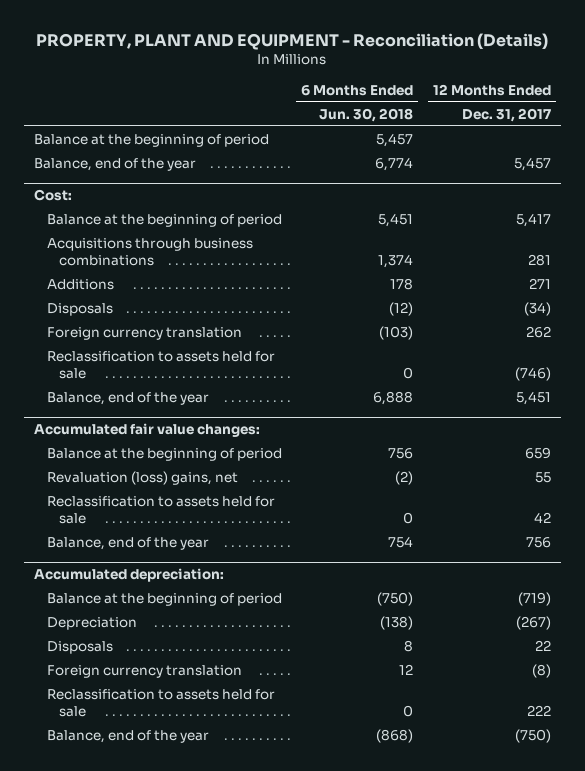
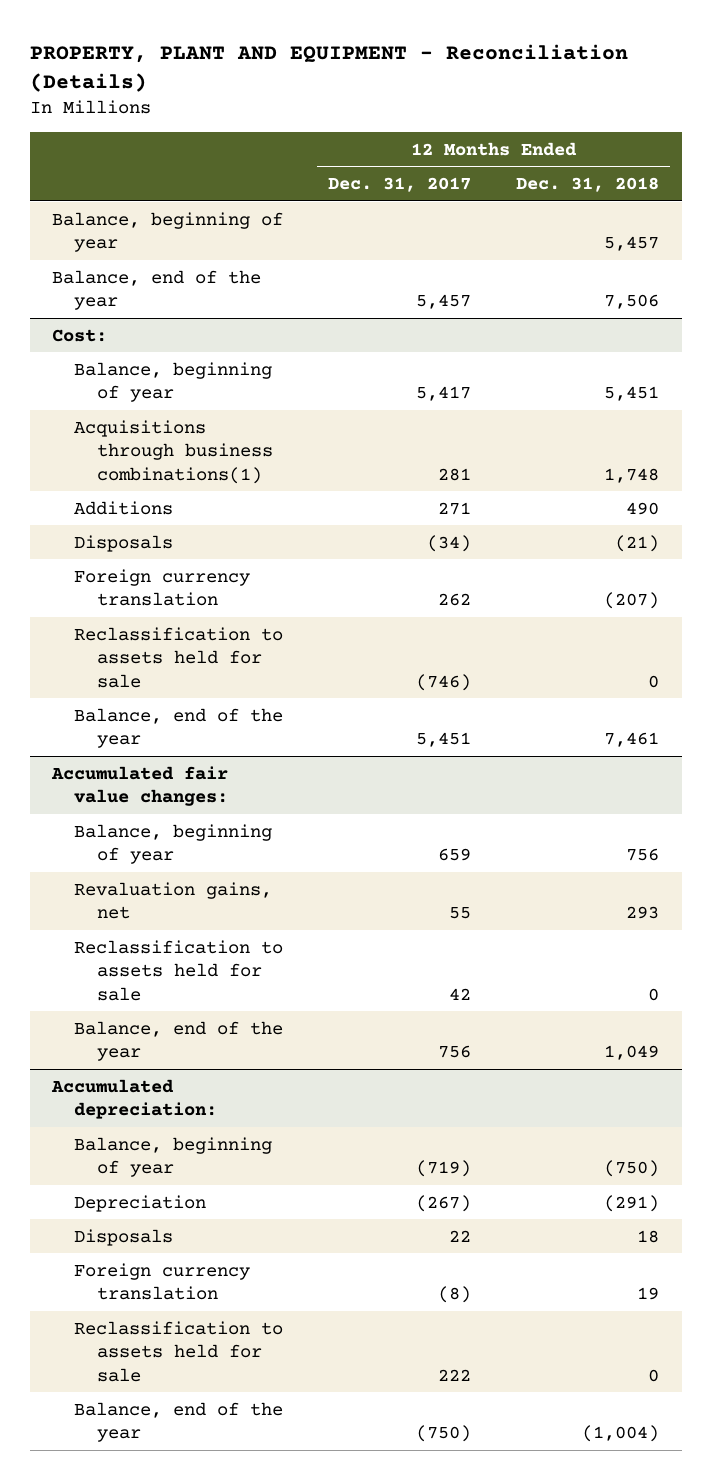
- | 6 Months Ended Jun. 30, 2018 | 12 Months Ended Dec. 31, 2017
+ | 12 Months Ended Dec. 31, 2017 | 12 Months Ended Dec. 31, 2018
- Balance at the beginning of period | 5,457 |
+ Balance, beginning of year | | 5,457
@ Cost:
- Balance at the beginning of period | 5,451 | 5,417
- Acquisitions through business combinations | 1,374 | 281
+ Balance, beginning of year | 5,417 | 5,451
+ Acquisitions through business combinations(1) | 281 | 1,748
@ Accumulated fair value changes:
- Balance at the beginning of period | 756 | 659
- Revaluation (loss) gains, net | (2) | 55
+ Balance, beginning of year | 659 | 756
+ Revaluation gains, net | 55 | 293
@ Accumulated depreciation:
- Balance at the beginning of period | (750) | (719)
+ Balance, beginning of year | (719) | (750)

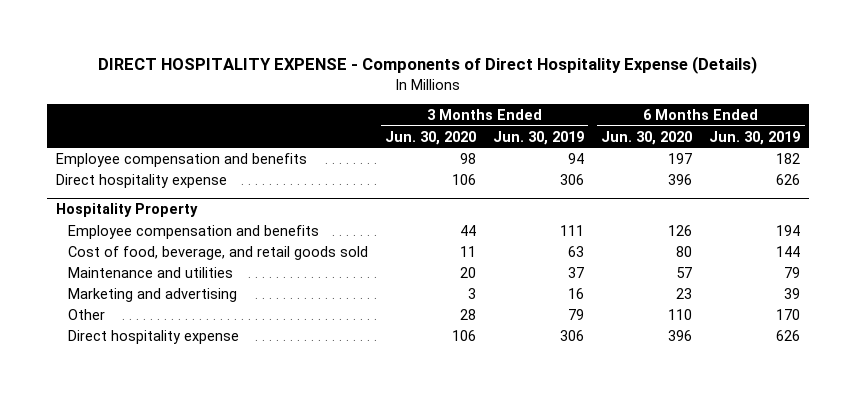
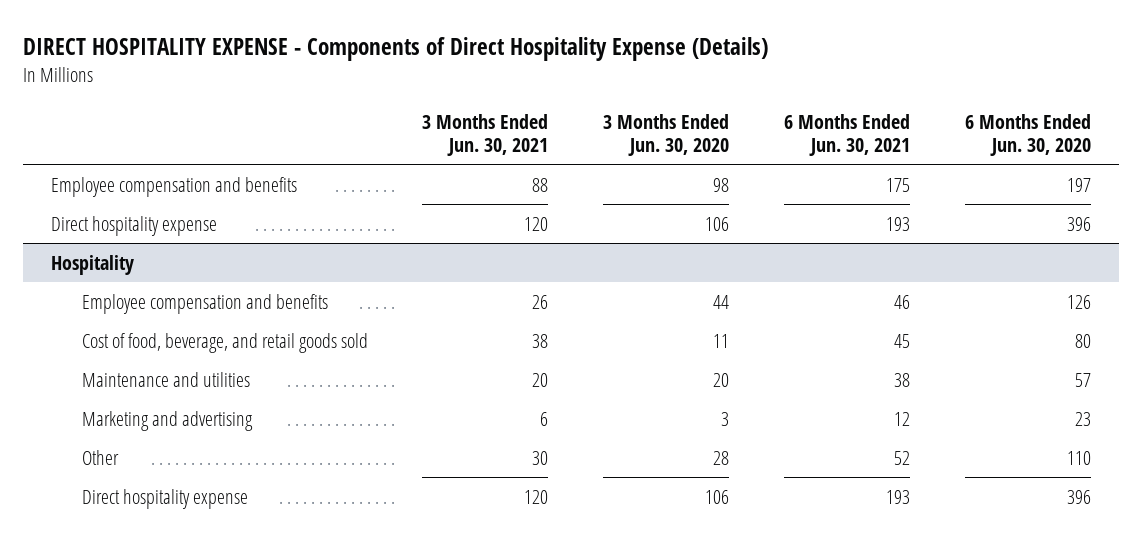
- | 3 Months Ended Jun. 30, 2020 | 3 Months Ended Jun. 30, 2019 | 6 Months Ended Jun. 30, 2020 | 6 Months Ended Jun. 30, 2019
+ | 3 Months Ended Jun. 30, 2021 | 3 Months Ended Jun. 30, 2020 | 6 Months Ended Jun. 30, 2021 | 6 Months Ended Jun. 30, 2020
- Hospitality Property
+ Hospitality

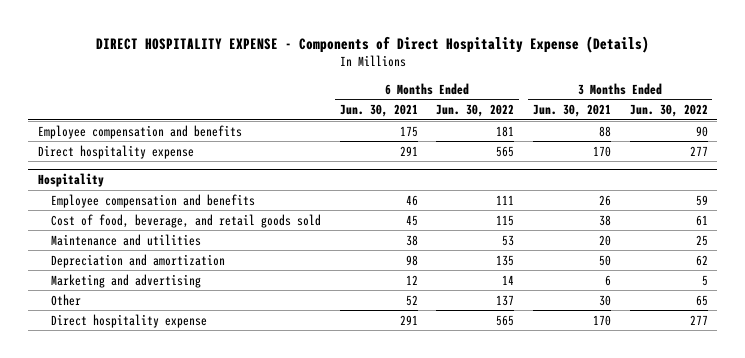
- | 3 Months Ended Jun. 30, 2021 | 3 Months Ended Jun. 30, 2020 | 6 Months Ended Jun. 30, 2021 | 6 Months Ended Jun. 30, 2020
+ | 6 Months Ended Jun. 30, 2021 | 6 Months Ended Jun. 30, 2022 | 3 Months Ended Jun. 30, 2021 | 3 Months Ended Jun. 30, 2022
- Direct hospitality expense | 120 | 106 | 193 | 396
+ Direct hospitality expense | 291 | 565 | 170 | 277
@ Hospitality
+ Depreciation and amortization | 98 | 135 | 50 | 62
- Direct hospitality expense | 120 | 106 | 193 | 396
+ Direct hospitality expense | 291 | 565 | 170 | 277

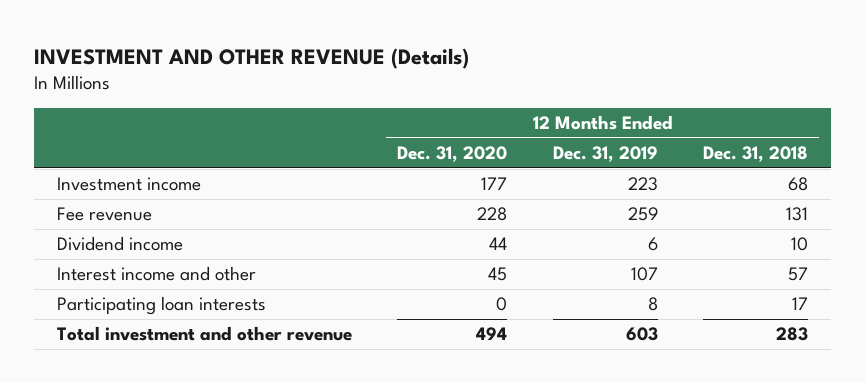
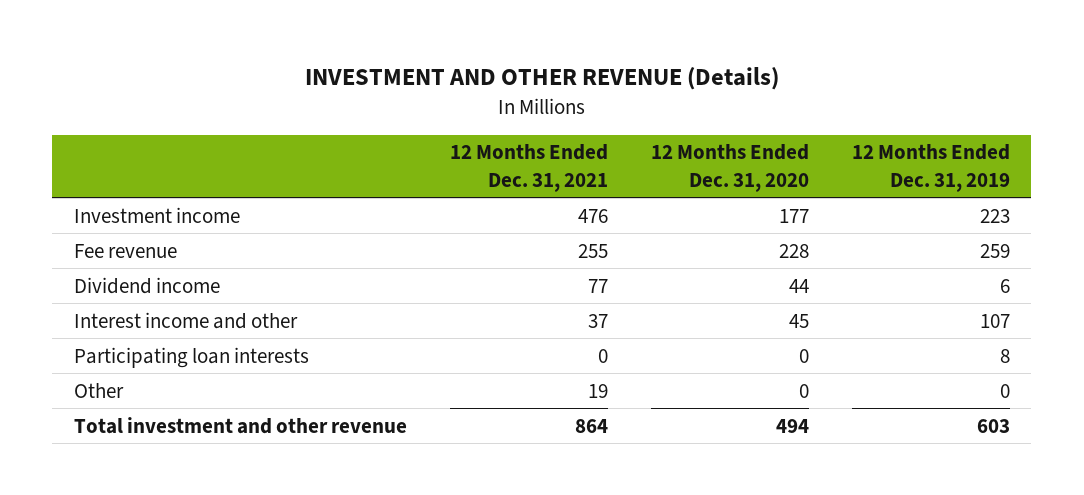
- | 12 Months Ended Dec. 31, 2020 | 12 Months Ended Dec. 31, 2019 | 12 Months Ended Dec. 31, 2018
+ | 12 Months Ended Dec. 31, 2021 | 12 Months Ended Dec. 31, 2020 | 12 Months Ended Dec. 31, 2019
+ Other | 19 | 0 | 0

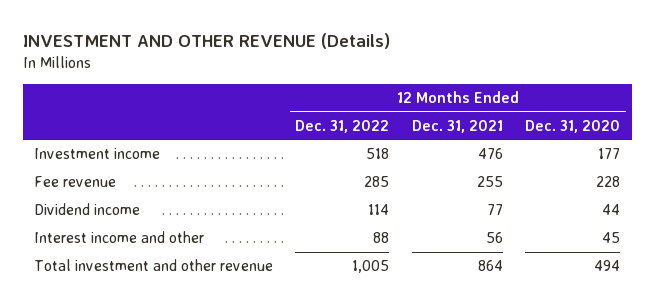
- | 12 Months Ended Dec. 31, 2021 | 12 Months Ended Dec. 31, 2020 | 12 Months Ended Dec. 31, 2019
+ | 12 Months Ended Dec. 31, 2022 | 12 Months Ended Dec. 31, 2021 | 12 Months Ended Dec. 31, 2020
- Interest income and other | 37 | 45 | 107
- Participating loan interests | 0 | 0 | 8
- Other | 19 | 0 | 0
+ Interest income and other | 88 | 56 | 45

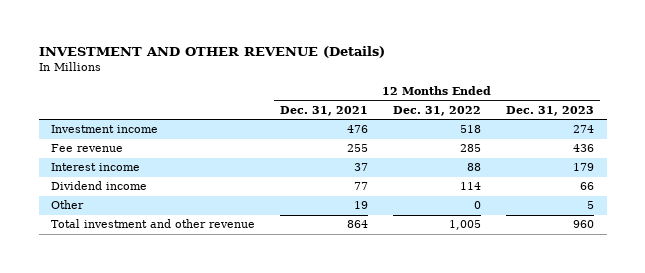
- | 12 Months Ended Dec. 31, 2022 | 12 Months Ended Dec. 31, 2021 | 12 Months Ended Dec. 31, 2020
+ | 12 Months Ended Dec. 31, 2021 | 12 Months Ended Dec. 31, 2022 | 12 Months Ended Dec. 31, 2023
+ Interest income | 37 | 88 | 179
- Interest income and other | 88 | 56 | 45
+ Other | 19 | 0 | 5

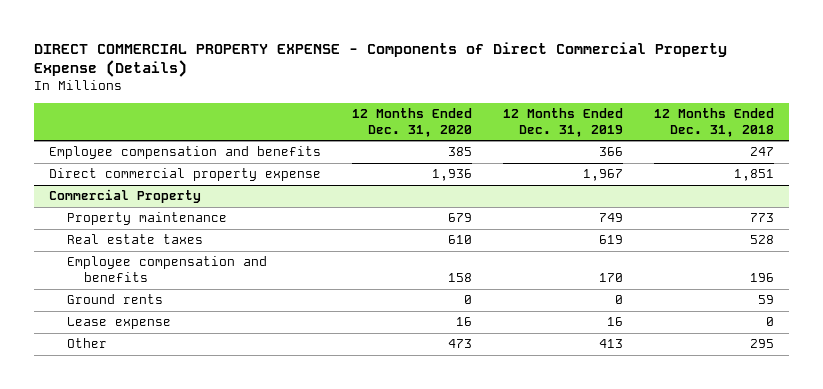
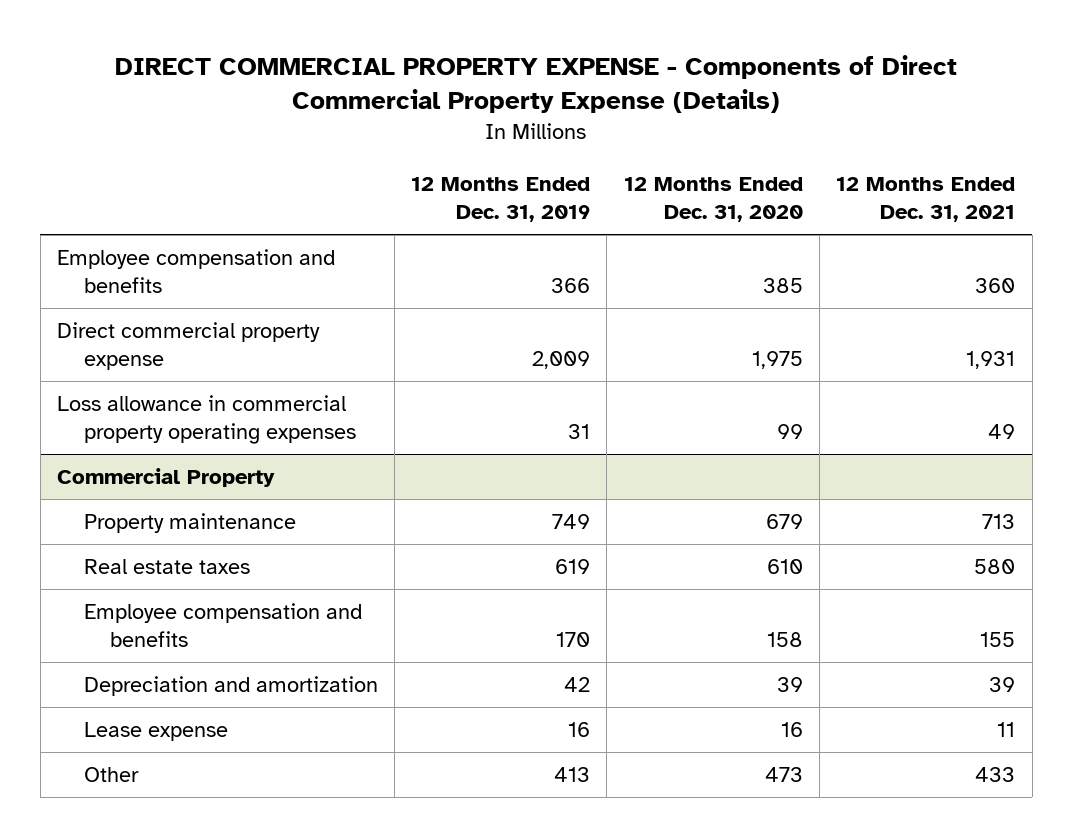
- | 12 Months Ended Dec. 31, 2020 | 12 Months Ended Dec. 31, 2019 | 12 Months Ended Dec. 31, 2018
+ | 12 Months Ended Dec. 31, 2019 | 12 Months Ended Dec. 31, 2020 | 12 Months Ended Dec. 31, 2021
- Direct commercial property expense | 1,936 | 1,967 | 1,851
+ Direct commercial property expense | 2,009 | 1,975 | 1,931
+ Loss allowance in commercial property operating expenses | 31 | 99 | 49
@ Commercial Property
- Ground rents | 0 | 0 | 59
+ Depreciation and amortization | 42 | 39 | 39

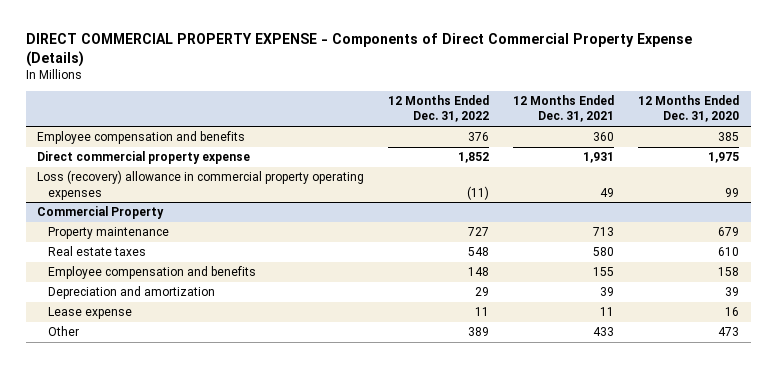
- | 12 Months Ended Dec. 31, 2019 | 12 Months Ended Dec. 31, 2020 | 12 Months Ended Dec. 31, 2021
+ | 12 Months Ended Dec. 31, 2022 | 12 Months Ended Dec. 31, 2021 | 12 Months Ended Dec. 31, 2020
- Loss allowance in commercial property operating expenses | 31 | 99 | 49
+ Loss (recovery) allowance in commercial property operating expenses | (11) | 49 | 99

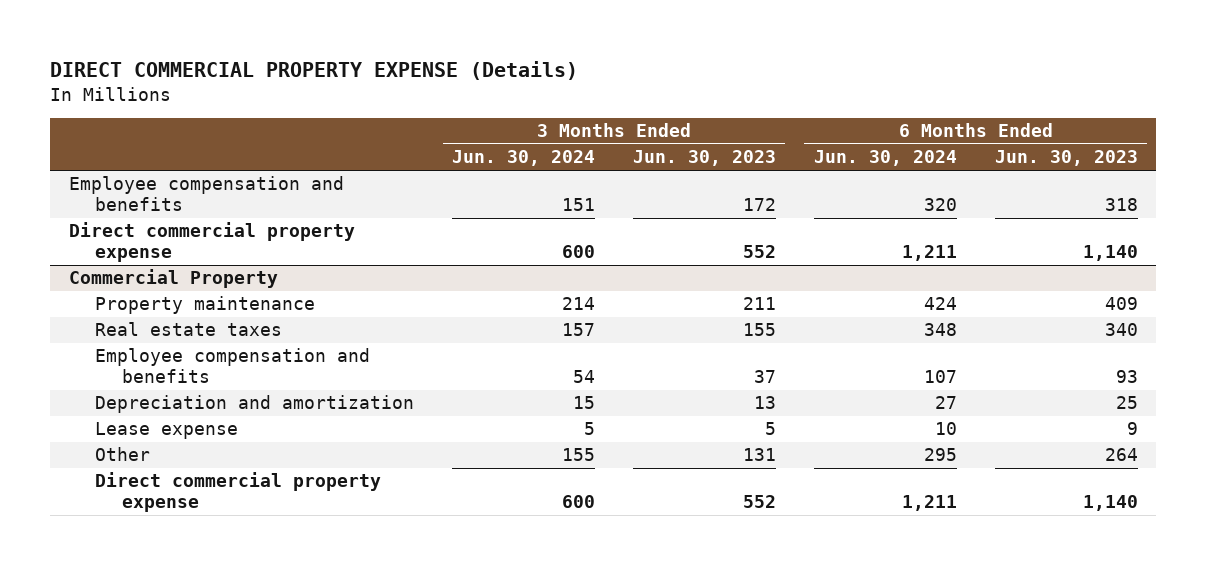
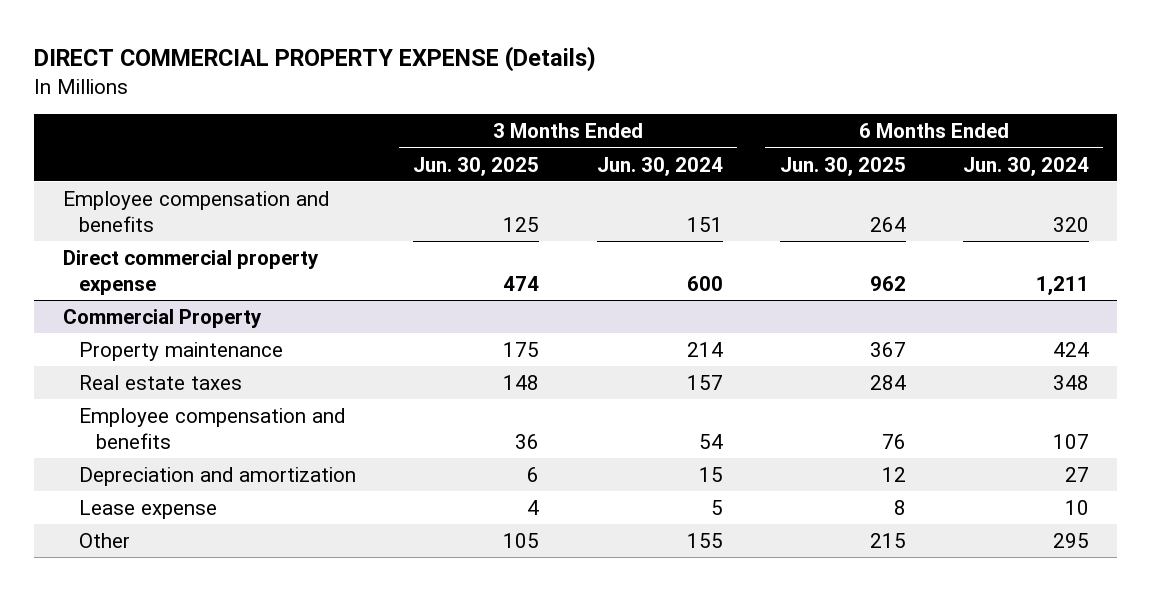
- | 3 Months Ended Jun. 30, 2024 | 3 Months Ended Jun. 30, 2023 | 6 Months Ended Jun. 30, 2024 | 6 Months Ended Jun. 30, 2023
+ | 3 Months Ended Jun. 30, 2025 | 3 Months Ended Jun. 30, 2024 | 6 Months Ended Jun. 30, 2025 | 6 Months Ended Jun. 30, 2024
@ Commercial Property
- Direct commercial property expense | 600 | 552 | 1,211 | 1,140

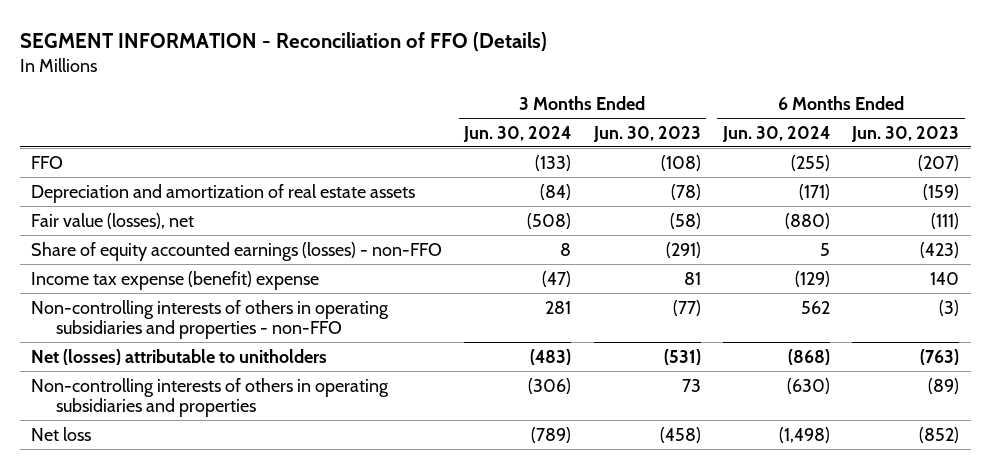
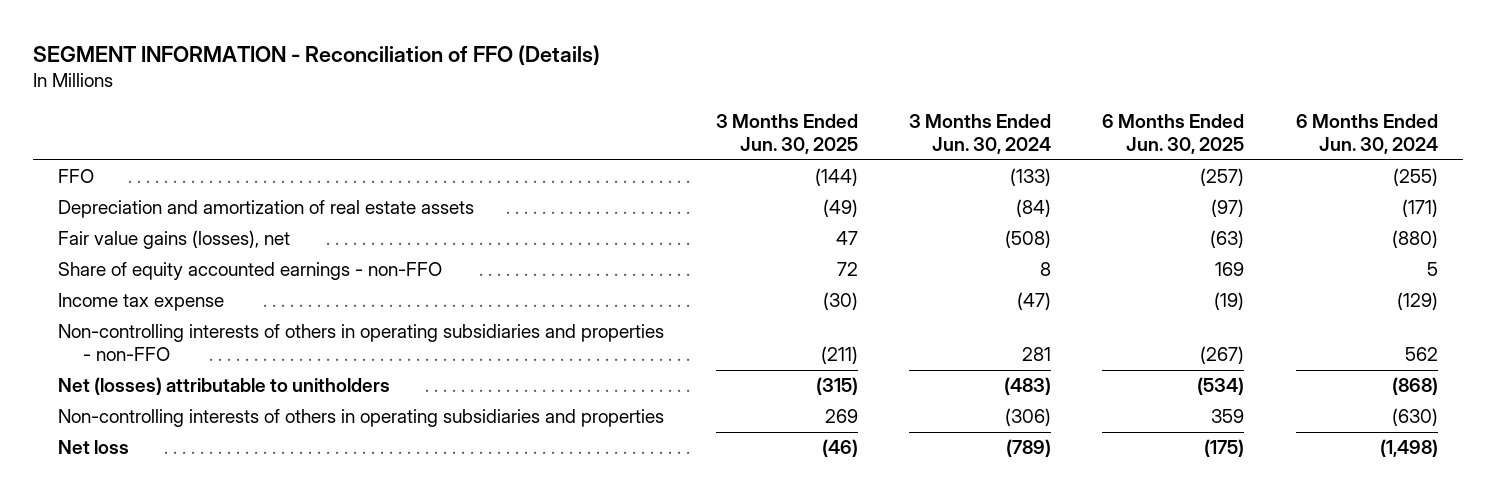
- | 3 Months Ended Jun. 30, 2024 | 3 Months Ended Jun. 30, 2023 | 6 Months Ended Jun. 30, 2024 | 6 Months Ended Jun. 30, 2023
+ | 3 Months Ended Jun. 30, 2025 | 3 Months Ended Jun. 30, 2024 | 6 Months Ended Jun. 30, 2025 | 6 Months Ended Jun. 30, 2024
- Fair value (losses), net | (508) | (58) | (880) | (111)
- Share of equity accounted earnings (losses) - non-FFO | 8 | (291) | 5 | (423)
- Income tax expense (benefit) expense | (47) | 81 | (129) | 140
+ Fair value gains (losses), net | 47 | (508) | (63) | (880)
+ Share of equity accounted earnings - non-FFO | 72 | 8 | 169 | 5
+ Income tax expense | (30) | (47) | (19) | (129)

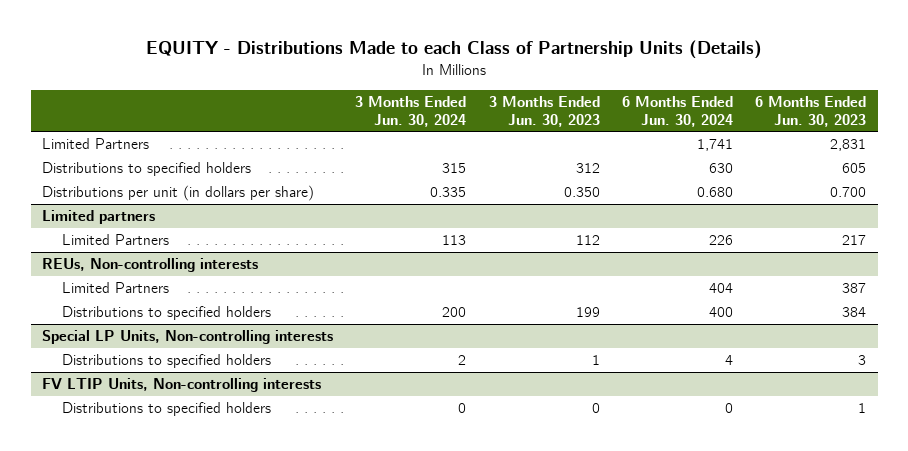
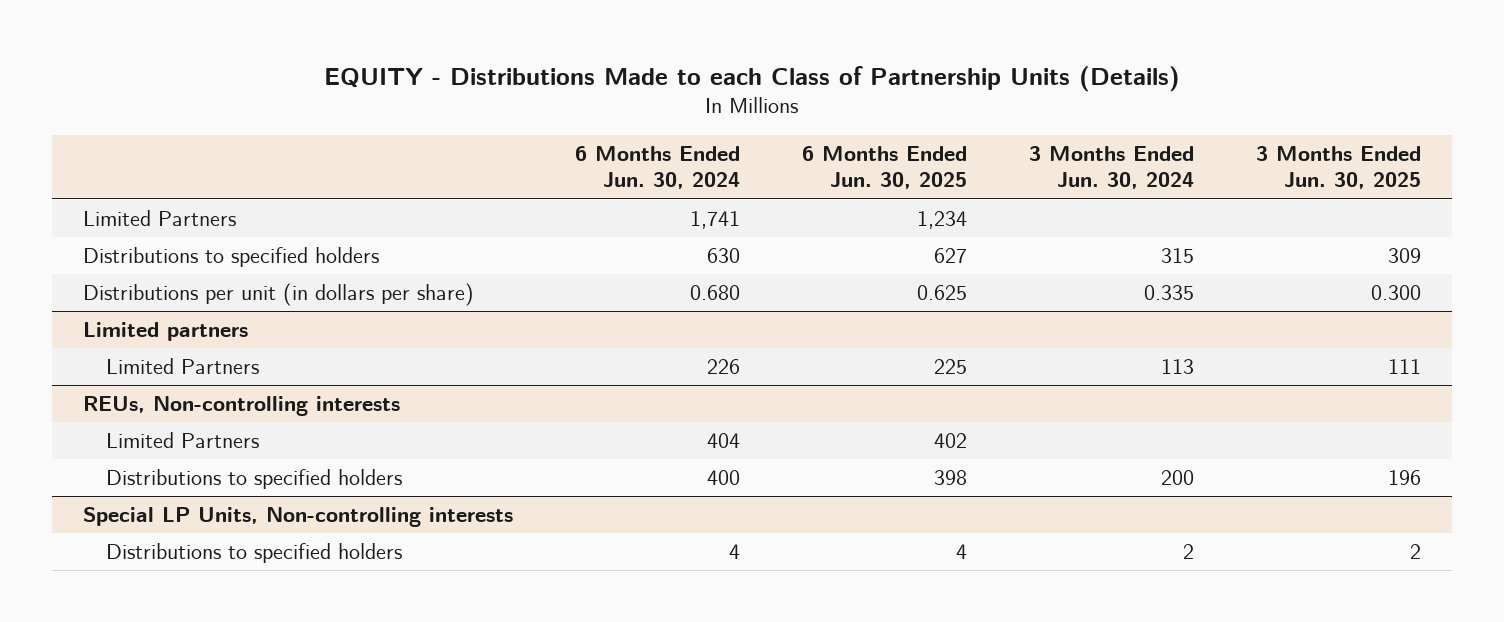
- | 3 Months Ended Jun. 30, 2024 | 3 Months Ended Jun. 30, 2023 | 6 Months Ended Jun. 30, 2024 | 6 Months Ended Jun. 30, 2023
+ | 6 Months Ended Jun. 30, 2024 | 6 Months Ended Jun. 30, 2025 | 3 Months Ended Jun. 30, 2024 | 3 Months Ended Jun. 30, 2025
- FV LTIP Units, Non-controlling interests
- Distributions to specified holders | 0 | 0 | 0 | 1

